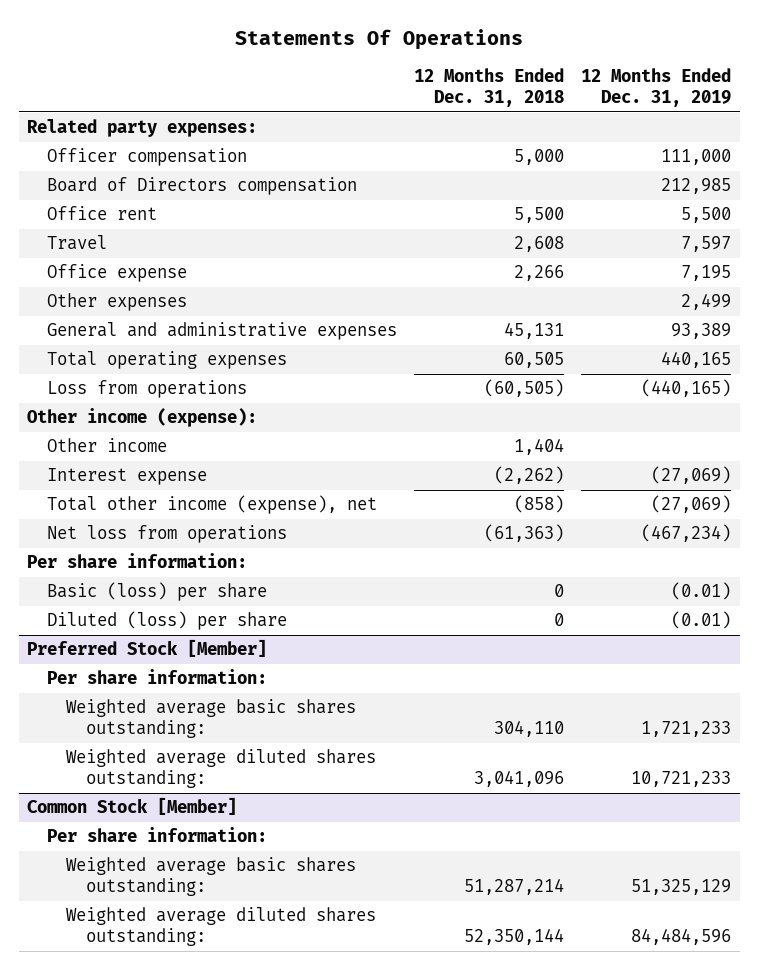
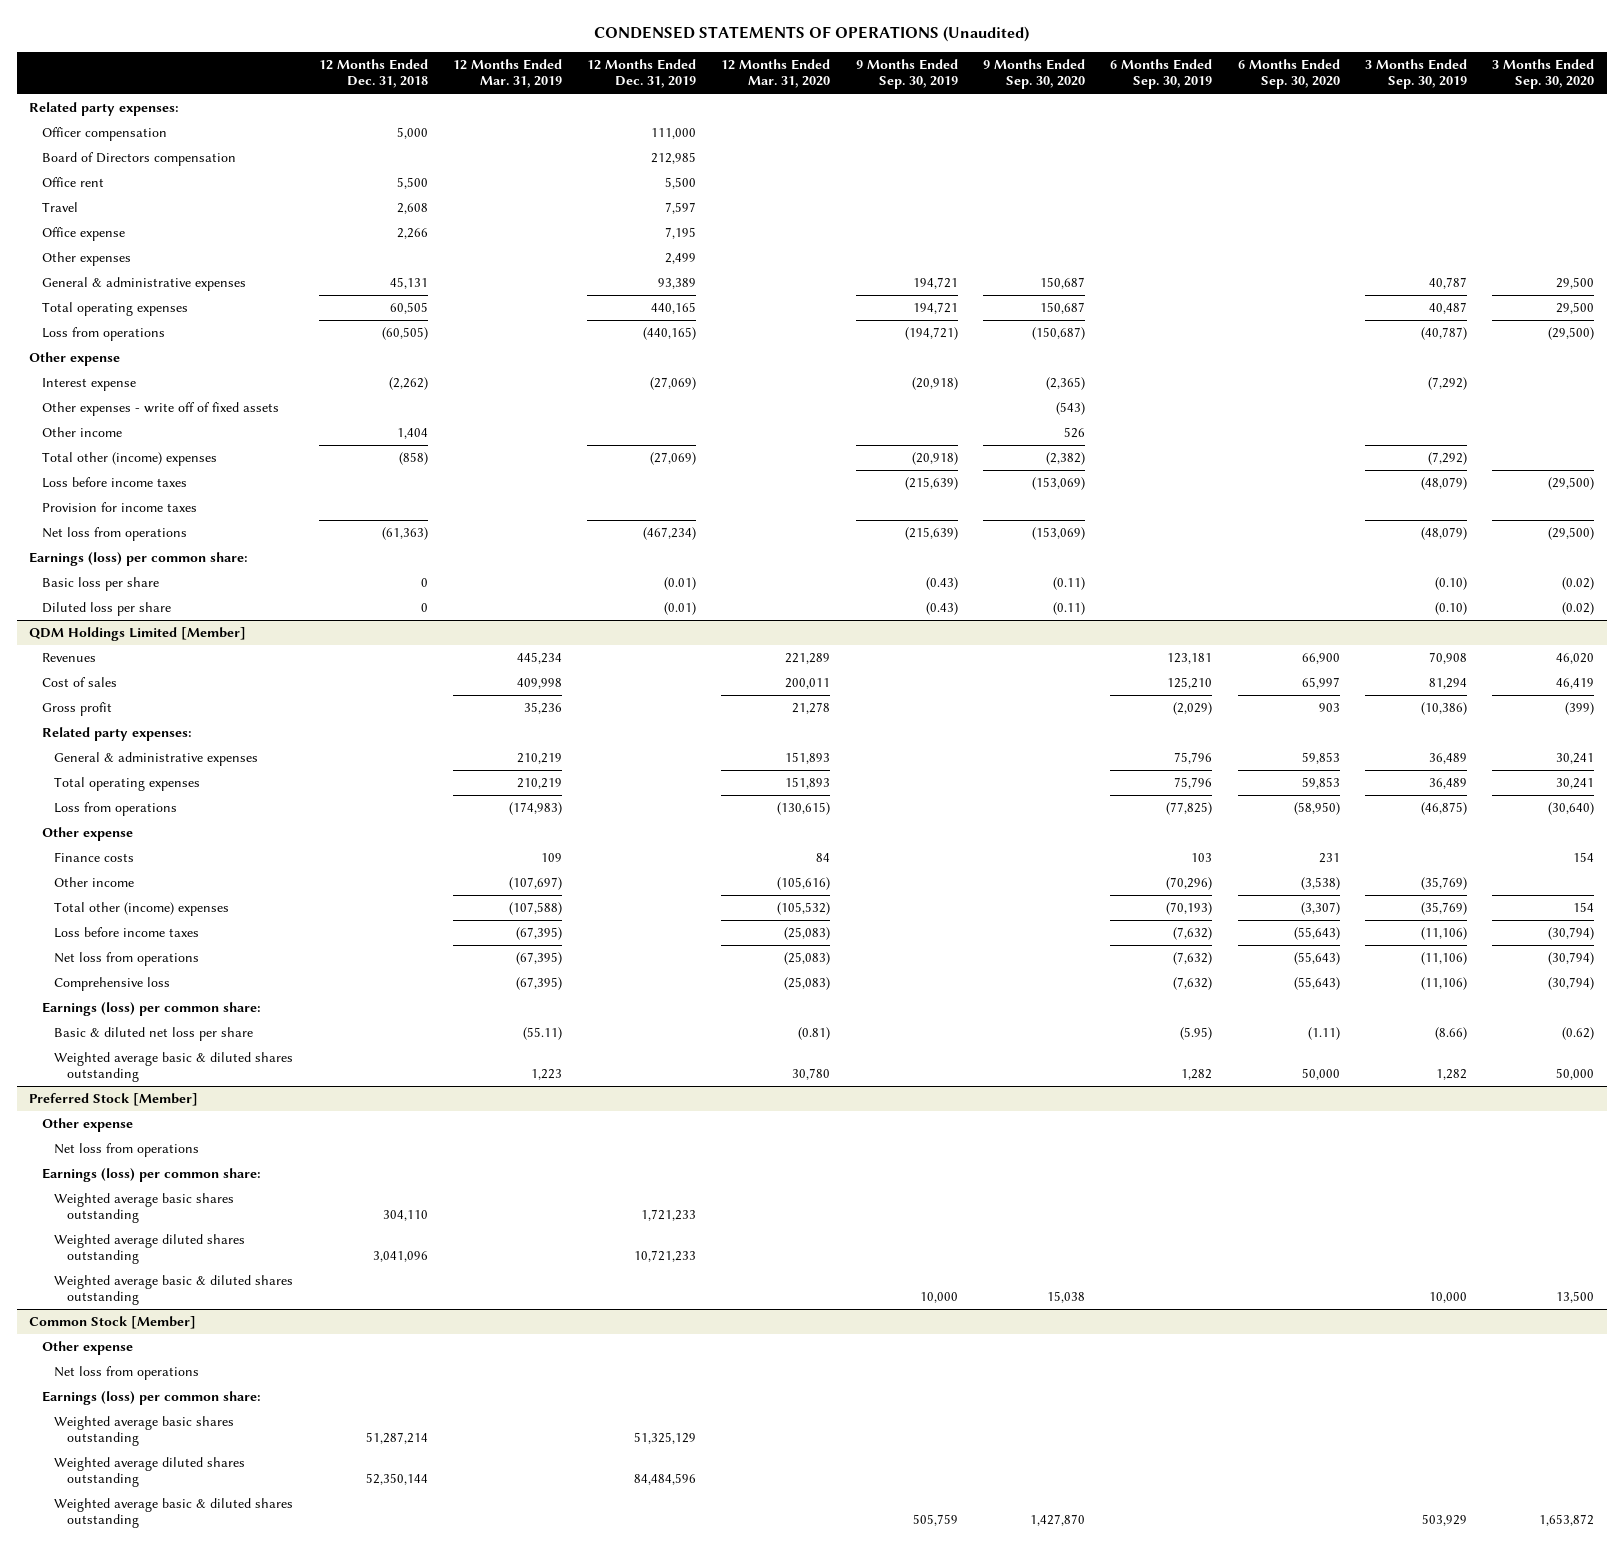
- Statements Of Operations
+ CONDENSED STATEMENTS OF OPERATIONS (Unaudited)
- | 12 Months Ended Dec. 31, 2018 | 12 Months Ended Dec. 31, 2019
+ | 12 Months Ended Dec. 31, 2018 | 12 Months Ended Mar. 31, 2019 | 12 Months Ended Dec. 31, 2019 | 12 Months Ended Mar. 31, 2020 | 9 Months Ended Sep. 30, 2019 | 9 Months Ended Sep. 30, 2020 | 6 Months Ended Sep. 30, 2019 | 6 Months Ended Sep. 30, 2020 | 3 Months Ended Sep. 30, 2019 | 3 Months Ended Sep. 30, 2020
- General and administrative expenses | 45,131 | 93,389
+ General & administrative expenses | 45,131 | | 93,389 | | 194,721 | 150,687 | | | 40,787 | 29,500
- Other income (expense):
+ Other expense
- Total other income (expense), net | (858) | (27,069)
+ Other expenses - write off of fixed assets | | | | | | (543) | | | |
moved down: Other income | 1,404 | | | | | 526 | | | |
+ Total other (income) expenses | (858) | | (27,069) | | (20,918) | (2,382) | | | (7,292) |
+ Loss before income taxes | | | | | (215,639) | (153,069) | | | (48,079) | (29,500)
+ Provision for income taxes
- Per share information:
- Basic (loss) per share | 0 | (0.01)
- Diluted (loss) per share | 0 | (0.01)
+ Earnings (loss) per common share:
+ Basic loss per share | 0 | | (0.01) | | (0.43) | (0.11) | | | (0.10) | (0.02)
+ Diluted loss per share | 0 | | (0.01) | | (0.43) | (0.11) | | | (0.10) | (0.02)
+ QDM Holdings Limited [Member]
+ Revenues | | 445,234 | | 221,289 | | | 123,181 | 66,900 | 70,908 | 46,020
+ Cost of sales | | 409,998 | | 200,011 | | | 125,210 | 65,997 | 81,294 | 46,419
+ Gross profit | | 35,236 | | 21,278 | | | (2,029) | 903 | (10,386) | (399)
+ Related party expenses:
+ General & administrative expenses | | 210,219 | | 151,893 | | | 75,796 | 59,853 | 36,489 | 30,241
+ Total operating expenses | | 210,219 | | 151,893 | | | 75,796 | 59,853 | 36,489 | 30,241
+ Loss from operations | | (174,983) | | (130,615) | | | (77,825) | (58,950) | (46,875) | (30,640)
+ Other expense
+ Finance costs | | 109 | | 84 | | | 103 | 231 | | 154
+ Other income | | (107,697) | | (105,616) | | | (70,296) | (3,538) | (35,769) |
+ Total other (income) expenses | | (107,588) | | (105,532) | | | (70,193) | (3,307) | (35,769) | 154
+ Loss before income taxes | | (67,395) | | (25,083) | | | (7,632) | (55,643) | (11,106) | (30,794)
+ Net loss from operations | | (67,395) | | (25,083) | | | (7,632) | (55,643) | (11,106) | (30,794)
+ Comprehensive loss | | (67,395) | | (25,083) | | | (7,632) | (55,643) | (11,106) | (30,794)
+ Earnings (loss) per common share:
+ Basic & diluted net loss per share | | (55.11) | | (0.81) | | | (5.95) | (1.11) | (8.66) | (0.62)
+ Weighted average basic & diluted shares outstanding | | 1,223 | | 30,780 | | | 1,282 | 50,000 | 1,282 | 50,000
@ Preferred Stock [Member]
- Per share information:
- Weighted average basic shares outstanding: | 304,110 | 1,721,233
- Weighted average diluted shares outstanding: | 3,041,096 | 10,721,233
+ Other expense
+ Net loss from operations
+ Earnings (loss) per common share:
+ Weighted average basic shares outstanding | 304,110 | | 1,721,233 | | | | | | |
+ Weighted average diluted shares outstanding | 3,041,096 | | 10,721,233 | | | | | | |
+ Weighted average basic & diluted shares outstanding | | | | | 10,000 | 15,038 | | | 10,000 | 13,500
@ Common Stock [Member]
- Per share information:
- Weighted average basic shares outstanding: | 51,287,214 | 51,325,129
- Weighted average diluted shares outstanding: | 52,350,144 | 84,484,596
+ Other expense
+ Net loss from operations
+ Earnings (loss) per common share:
+ Weighted average basic shares outstanding | 51,287,214 | | 51,325,129 | | | | | | |
+ Weighted average diluted shares outstanding | 52,350,144 | | 84,484,596 | | | | | | |
+ Weighted average basic & diluted shares outstanding | | | | | 505,759 | 1,427,870 | | | 503,929 | 1,653,872

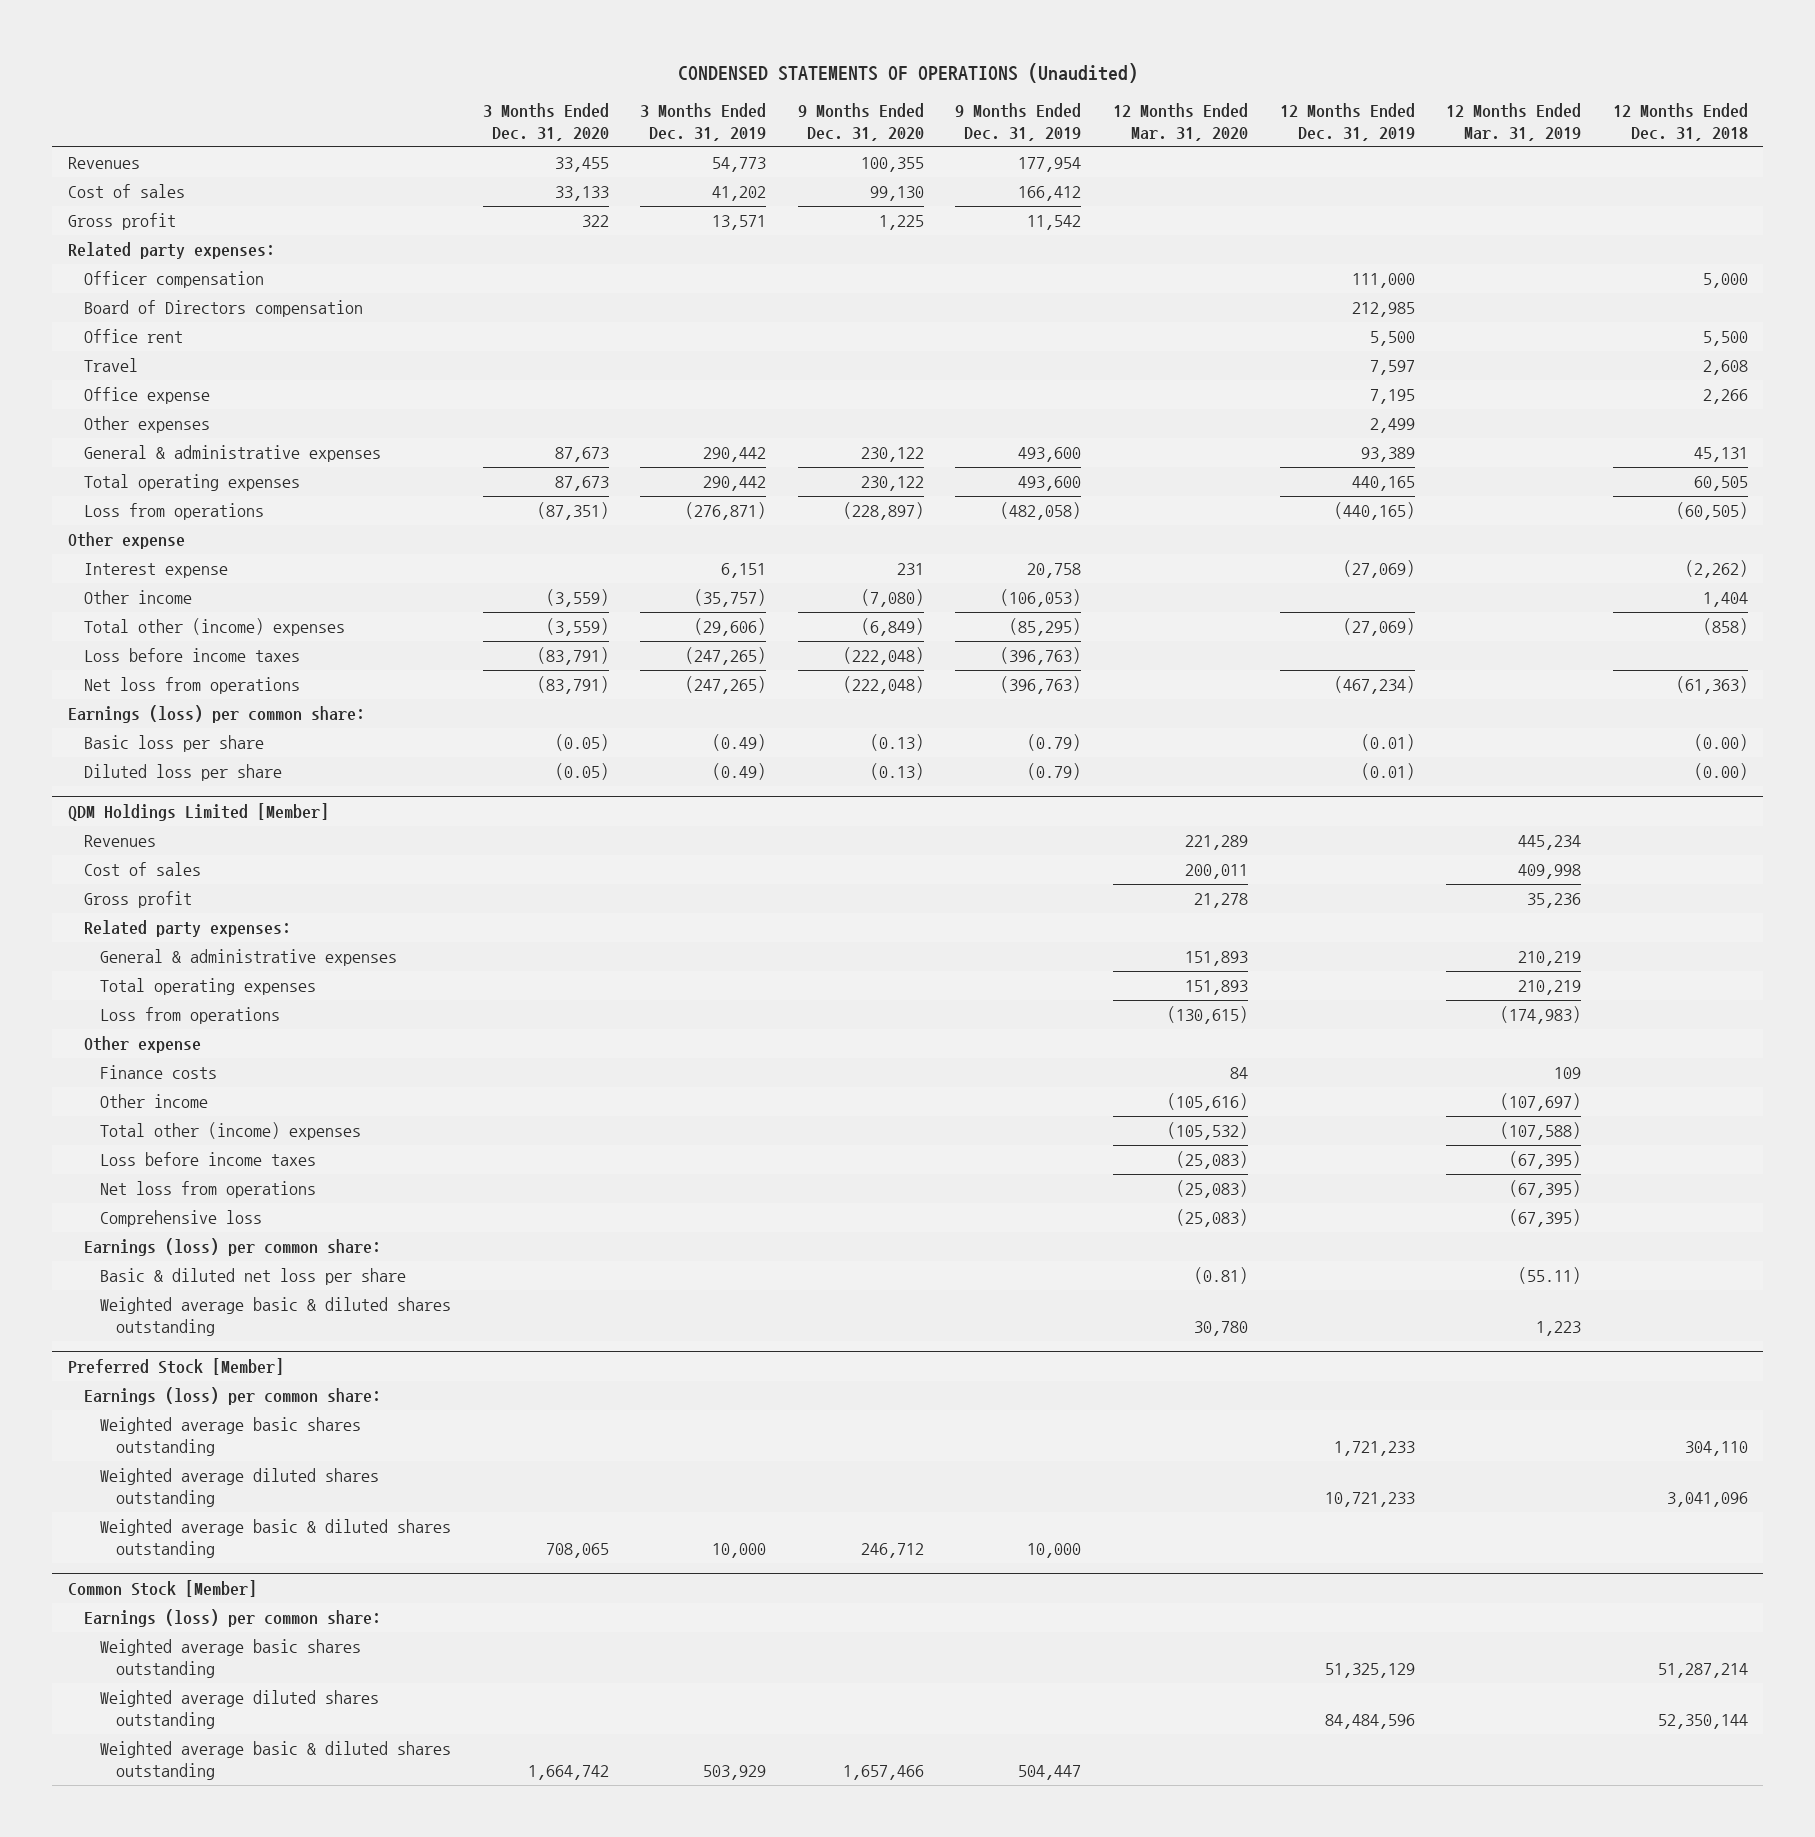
- | 12 Months Ended Dec. 31, 2018 | 12 Months Ended Mar. 31, 2019 | 12 Months Ended Dec. 31, 2019 | 12 Months Ended Mar. 31, 2020 | 9 Months Ended Sep. 30, 2019 | 9 Months Ended Sep. 30, 2020 | 6 Months Ended Sep. 30, 2019 | 6 Months Ended Sep. 30, 2020 | 3 Months Ended Sep. 30, 2019 | 3 Months Ended Sep. 30, 2020
+ | 3 Months Ended Dec. 31, 2020 | 3 Months Ended Dec. 31, 2019 | 9 Months Ended Dec. 31, 2020 | 9 Months Ended Dec. 31, 2019 | 12 Months Ended Mar. 31, 2020 | 12 Months Ended Dec. 31, 2019 | 12 Months Ended Mar. 31, 2019 | 12 Months Ended Dec. 31, 2018
+ Revenues | 33,455 | 54,773 | 100,355 | 177,954 | | | |
+ Cost of sales | 33,133 | 41,202 | 99,130 | 166,412 | | | |
+ Gross profit | 322 | 13,571 | 1,225 | 11,542 | | | |
- Other expenses - write off of fixed assets | | | | | | (543) | | | |
- Provision for income taxes
- Basic loss per share | 0 | | (0.01) | | (0.43) | (0.11) | | | (0.10) | (0.02)
- Diluted loss per share | 0 | | (0.01) | | (0.43) | (0.11) | | | (0.10) | (0.02)
+ Basic loss per share | (0.05) | (0.49) | (0.13) | (0.79) | | (0.01) | | (0.00)
+ Diluted loss per share | (0.05) | (0.49) | (0.13) | (0.79) | | (0.01) | | (0.00)
@ Preferred Stock [Member]
- Other expense
- Net loss from operations
@ Common Stock [Member]
- Other expense
- Net loss from operations

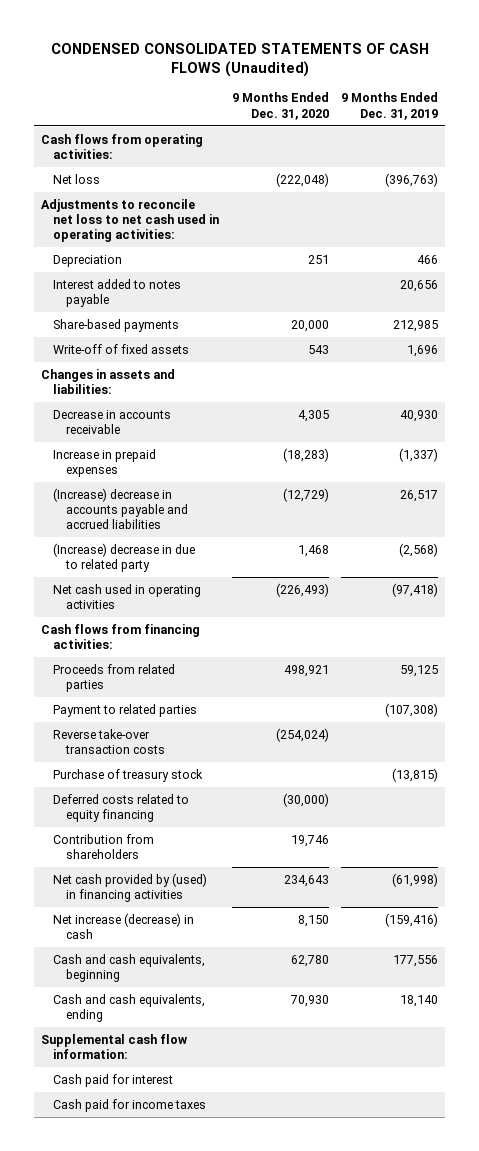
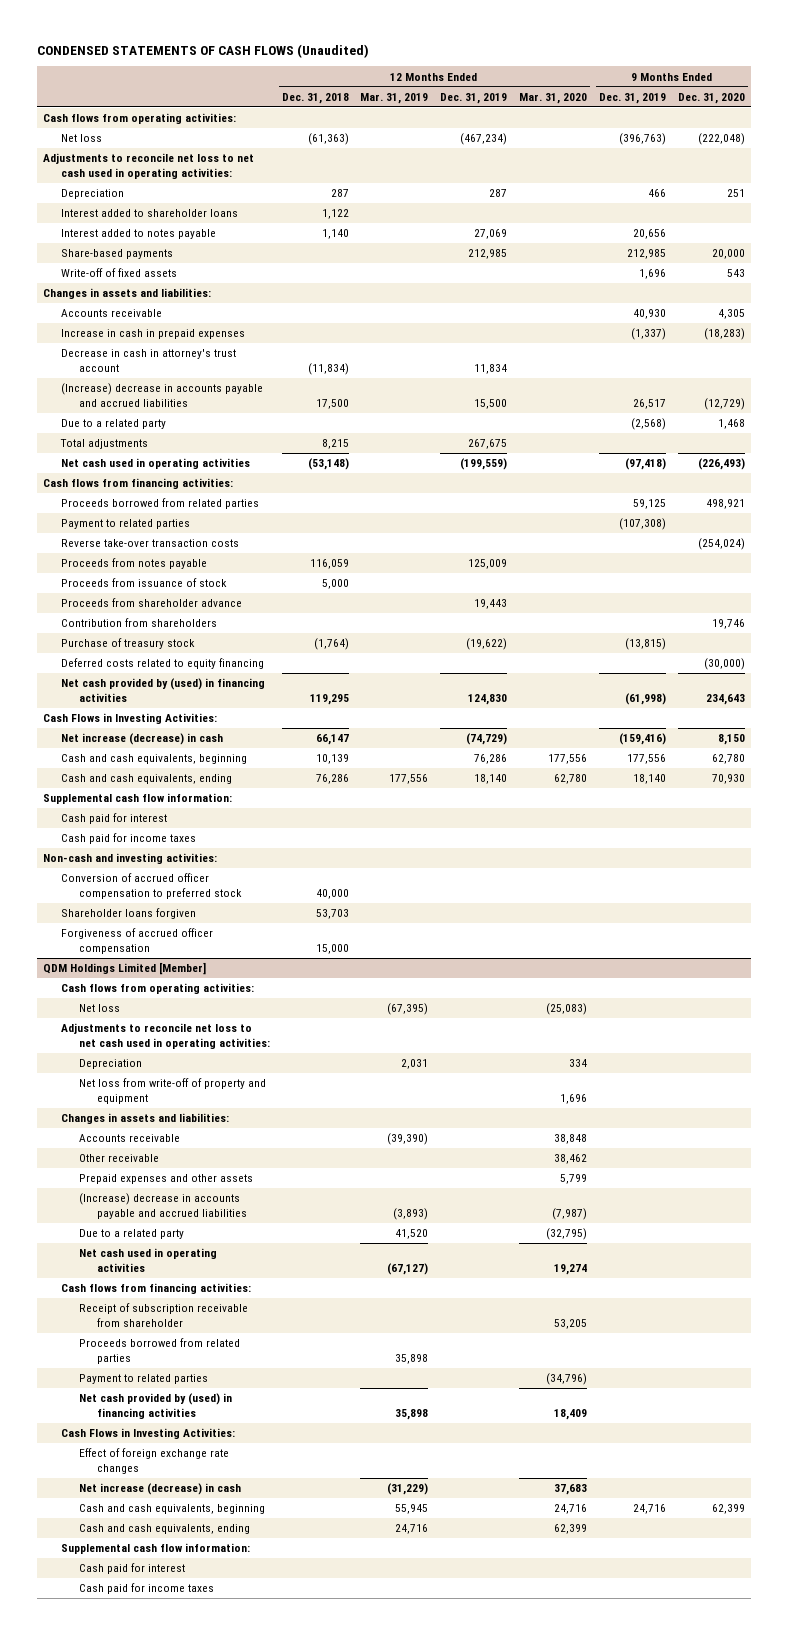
- CONDENSED CONSOLIDATED STATEMENTS OF CASH FLOWS (Unaudited)
+ CONDENSED STATEMENTS OF CASH FLOWS (Unaudited)
- | 9 Months Ended Dec. 31, 2020 | 9 Months Ended Dec. 31, 2019
+ | 12 Months Ended Dec. 31, 2018 | 12 Months Ended Mar. 31, 2019 | 12 Months Ended Dec. 31, 2019 | 12 Months Ended Mar. 31, 2020 | 9 Months Ended Dec. 31, 2019 | 9 Months Ended Dec. 31, 2020
+ Interest added to shareholder loans | 1,122 | | | | |
- Decrease in accounts receivable | 4,305 | 40,930
- Increase in prepaid expenses | (18,283) | (1,337)
+ Accounts receivable | | | | | 40,930 | 4,305
+ Increase in cash in prepaid expenses | | | | | (1,337) | (18,283)
+ Decrease in cash in attorney's trust account | (11,834) | | 11,834 | | |
- (Increase) decrease in due to related party | 1,468 | (2,568)
+ Due to a related party | | | | | (2,568) | 1,468
+ Total adjustments | 8,215 | | 267,675 | | |
- Proceeds from related parties | 498,921 | 59,125
+ Proceeds borrowed from related parties | | | | | 59,125 | 498,921
+ Proceeds from notes payable | 116,059 | | 125,009 | | |
+ Proceeds from issuance of stock | 5,000 | | | | |
+ Proceeds from shareholder advance | | | 19,443 | | |
moved up: Contribution from shareholders | | | | | | 19,746
+ Cash Flows in Investing Activities:
+ Non-cash and investing activities:
+ Conversion of accrued officer compensation to preferred stock | 40,000 | | | | |
+ Shareholder loans forgiven | 53,703 | | | | |
+ Forgiveness of accrued officer compensation | 15,000 | | | | |
+ QDM Holdings Limited [Member]
+ Cash flows from operating activities:
+ Net loss | | (67,395) | | (25,083) | |
+ Adjustments to reconcile net loss to net cash used in operating activities:
+ Depreciation | | 2,031 | | 334 | |
+ Net loss from write-off of property and equipment | | | | 1,696 | |
+ Changes in assets and liabilities:
+ Accounts receivable | | (39,390) | | 38,848 | |
+ Other receivable | | | | 38,462 | |
+ Prepaid expenses and other assets | | | | 5,799 | |
+ (Increase) decrease in accounts payable and accrued liabilities | | (3,893) | | (7,987) | |
+ Due to a related party | | 41,520 | | (32,795) | |
+ Net cash used in operating activities | | (67,127) | | 19,274 | |
+ Cash flows from financing activities:
+ Receipt of subscription receivable from shareholder | | | | 53,205 | |
+ Proceeds borrowed from related parties | | 35,898 | | | |
+ Payment to related parties | | | | (34,796) | |
+ Net cash provided by (used) in financing activities | | 35,898 | | 18,409 | |
+ Cash Flows in Investing Activities:
+ Effect of foreign exchange rate changes
+ Net increase (decrease) in cash | | (31,229) | | 37,683 | |
+ Cash and cash equivalents, beginning | | 55,945 | | 24,716 | 24,716 | 62,399
+ Cash and cash equivalents, ending | | 24,716 | | 62,399 | |
+ Supplemental cash flow information:
+ Cash paid for interest
+ Cash paid for income taxes

